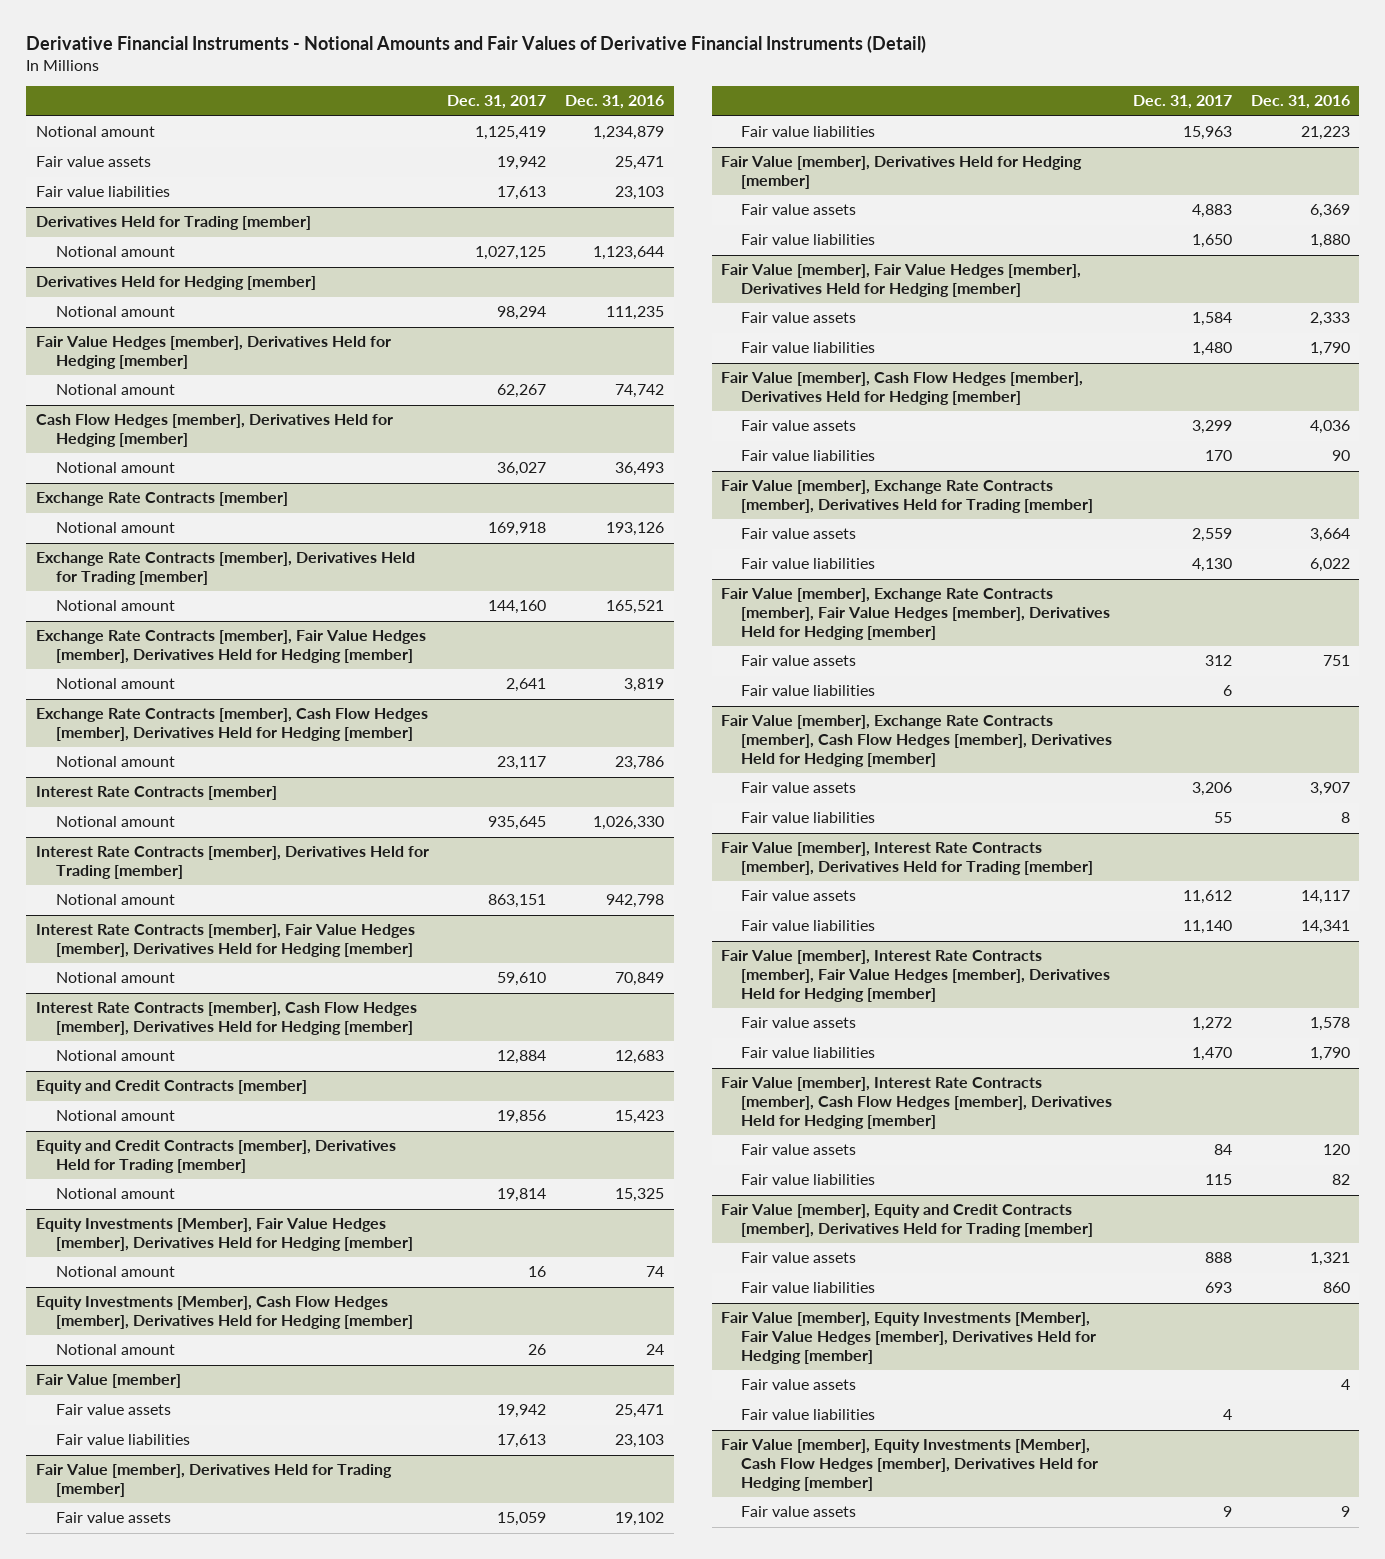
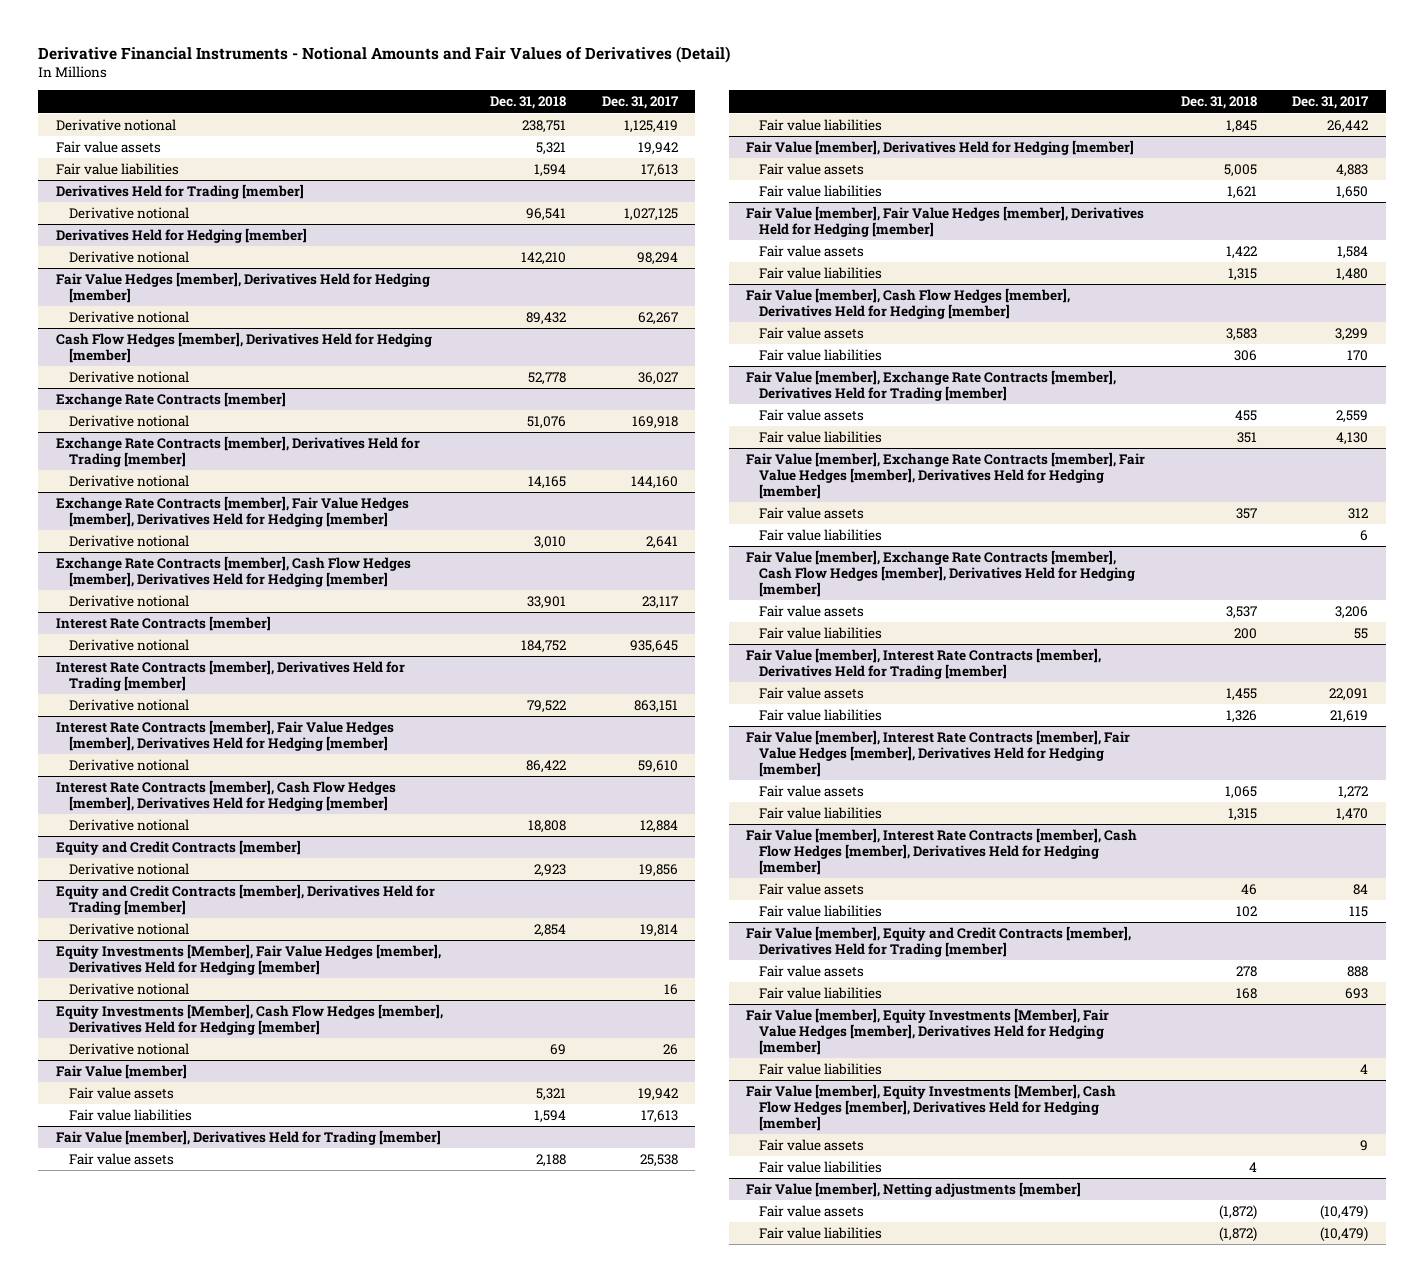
- Derivative Financial Instruments - Notional Amounts and Fair Values of Derivative Financial Instruments (Detail)
+ Derivative Financial Instruments - Notional Amounts and Fair Values of Derivatives (Detail)
- | Dec. 31, 2017 | Dec. 31, 2016
+ | Dec. 31, 2018 | Dec. 31, 2017
- Notional amount | 1,125,419 | 1,234,879
+ Derivative notional | 238,751 | 1,125,419
@ Derivatives Held for Trading [member]
- Notional amount | 1,027,125 | 1,123,644
+ Derivative notional | 96,541 | 1,027,125
@ Derivatives Held for Hedging [member]
- Notional amount | 98,294 | 111,235
+ Derivative notional | 142,210 | 98,294
@ Fair Value Hedges [member], Derivatives Held for Hedging [member]
- Notional amount | 62,267 | 74,742
+ Derivative notional | 89,432 | 62,267
@ Cash Flow Hedges [member], Derivatives Held for Hedging [member]
- Notional amount | 36,027 | 36,493
+ Derivative notional | 52,778 | 36,027
@ Exchange Rate Contracts [member]
- Notional amount | 169,918 | 193,126
+ Derivative notional | 51,076 | 169,918
@ Exchange Rate Contracts [member], Derivatives Held for Trading [member]
- Notional amount | 144,160 | 165,521
+ Derivative notional | 14,165 | 144,160
@ Exchange Rate Contracts [member], Fair Value Hedges [member], Derivatives Held for Hedging [member]
- Notional amount | 2,641 | 3,819
+ Derivative notional | 3,010 | 2,641
@ Exchange Rate Contracts [member], Cash Flow Hedges [member], Derivatives Held for Hedging [member]
- Notional amount | 23,117 | 23,786
+ Derivative notional | 33,901 | 23,117
@ Interest Rate Contracts [member]
- Notional amount | 935,645 | 1,026,330
+ Derivative notional | 184,752 | 935,645
@ Interest Rate Contracts [member], Derivatives Held for Trading [member]
- Notional amount | 863,151 | 942,798
+ Derivative notional | 79,522 | 863,151
@ Interest Rate Contracts [member], Fair Value Hedges [member], Derivatives Held for Hedging [member]
- Notional amount | 59,610 | 70,849
+ Derivative notional | 86,422 | 59,610
@ Interest Rate Contracts [member], Cash Flow Hedges [member], Derivatives Held for Hedging [member]
- Notional amount | 12,884 | 12,683
+ Derivative notional | 18,808 | 12,884
@ Equity and Credit Contracts [member]
- Notional amount | 19,856 | 15,423
+ Derivative notional | 2,923 | 19,856
@ Equity and Credit Contracts [member], Derivatives Held for Trading [member]
- Notional amount | 19,814 | 15,325
+ Derivative notional | 2,854 | 19,814
@ Equity Investments [Member], Fair Value Hedges [member], Derivatives Held for Hedging [member]
- Notional amount | 16 | 74
+ Derivative notional | | 16
@ Equity Investments [Member], Cash Flow Hedges [member], Derivatives Held for Hedging [member]
- Notional amount | 26 | 24
+ Derivative notional | 69 | 26
@ Fair Value [member], Derivatives Held for Trading [member]
- Fair value assets | 15,059 | 19,102
- Fair value liabilities | 15,963 | 21,223
+ Fair value assets | 2,188 | 25,538
+ Fair value liabilities | 1,845 | 26,442
@ Fair Value [member], Interest Rate Contracts [member], Derivatives Held for Trading [member]
- Fair value assets | 11,612 | 14,117
- Fair value liabilities | 11,140 | 14,341
+ Fair value assets | 1,455 | 22,091
+ Fair value liabilities | 1,326 | 21,619
@ Fair Value [member], Equity Investments [Member], Fair Value Hedges [member], Derivatives Held for Hedging [member]
- Fair value assets | | 4
@ Fair Value [member], Equity Investments [Member], Cash Flow Hedges [member], Derivatives Held for Hedging [member]
+ Fair value liabilities | 4 |
+ Fair Value [member], Netting adjustments [member]
+ Fair value assets | (1,872) | (10,479)
+ Fair value liabilities | (1,872) | (10,479)

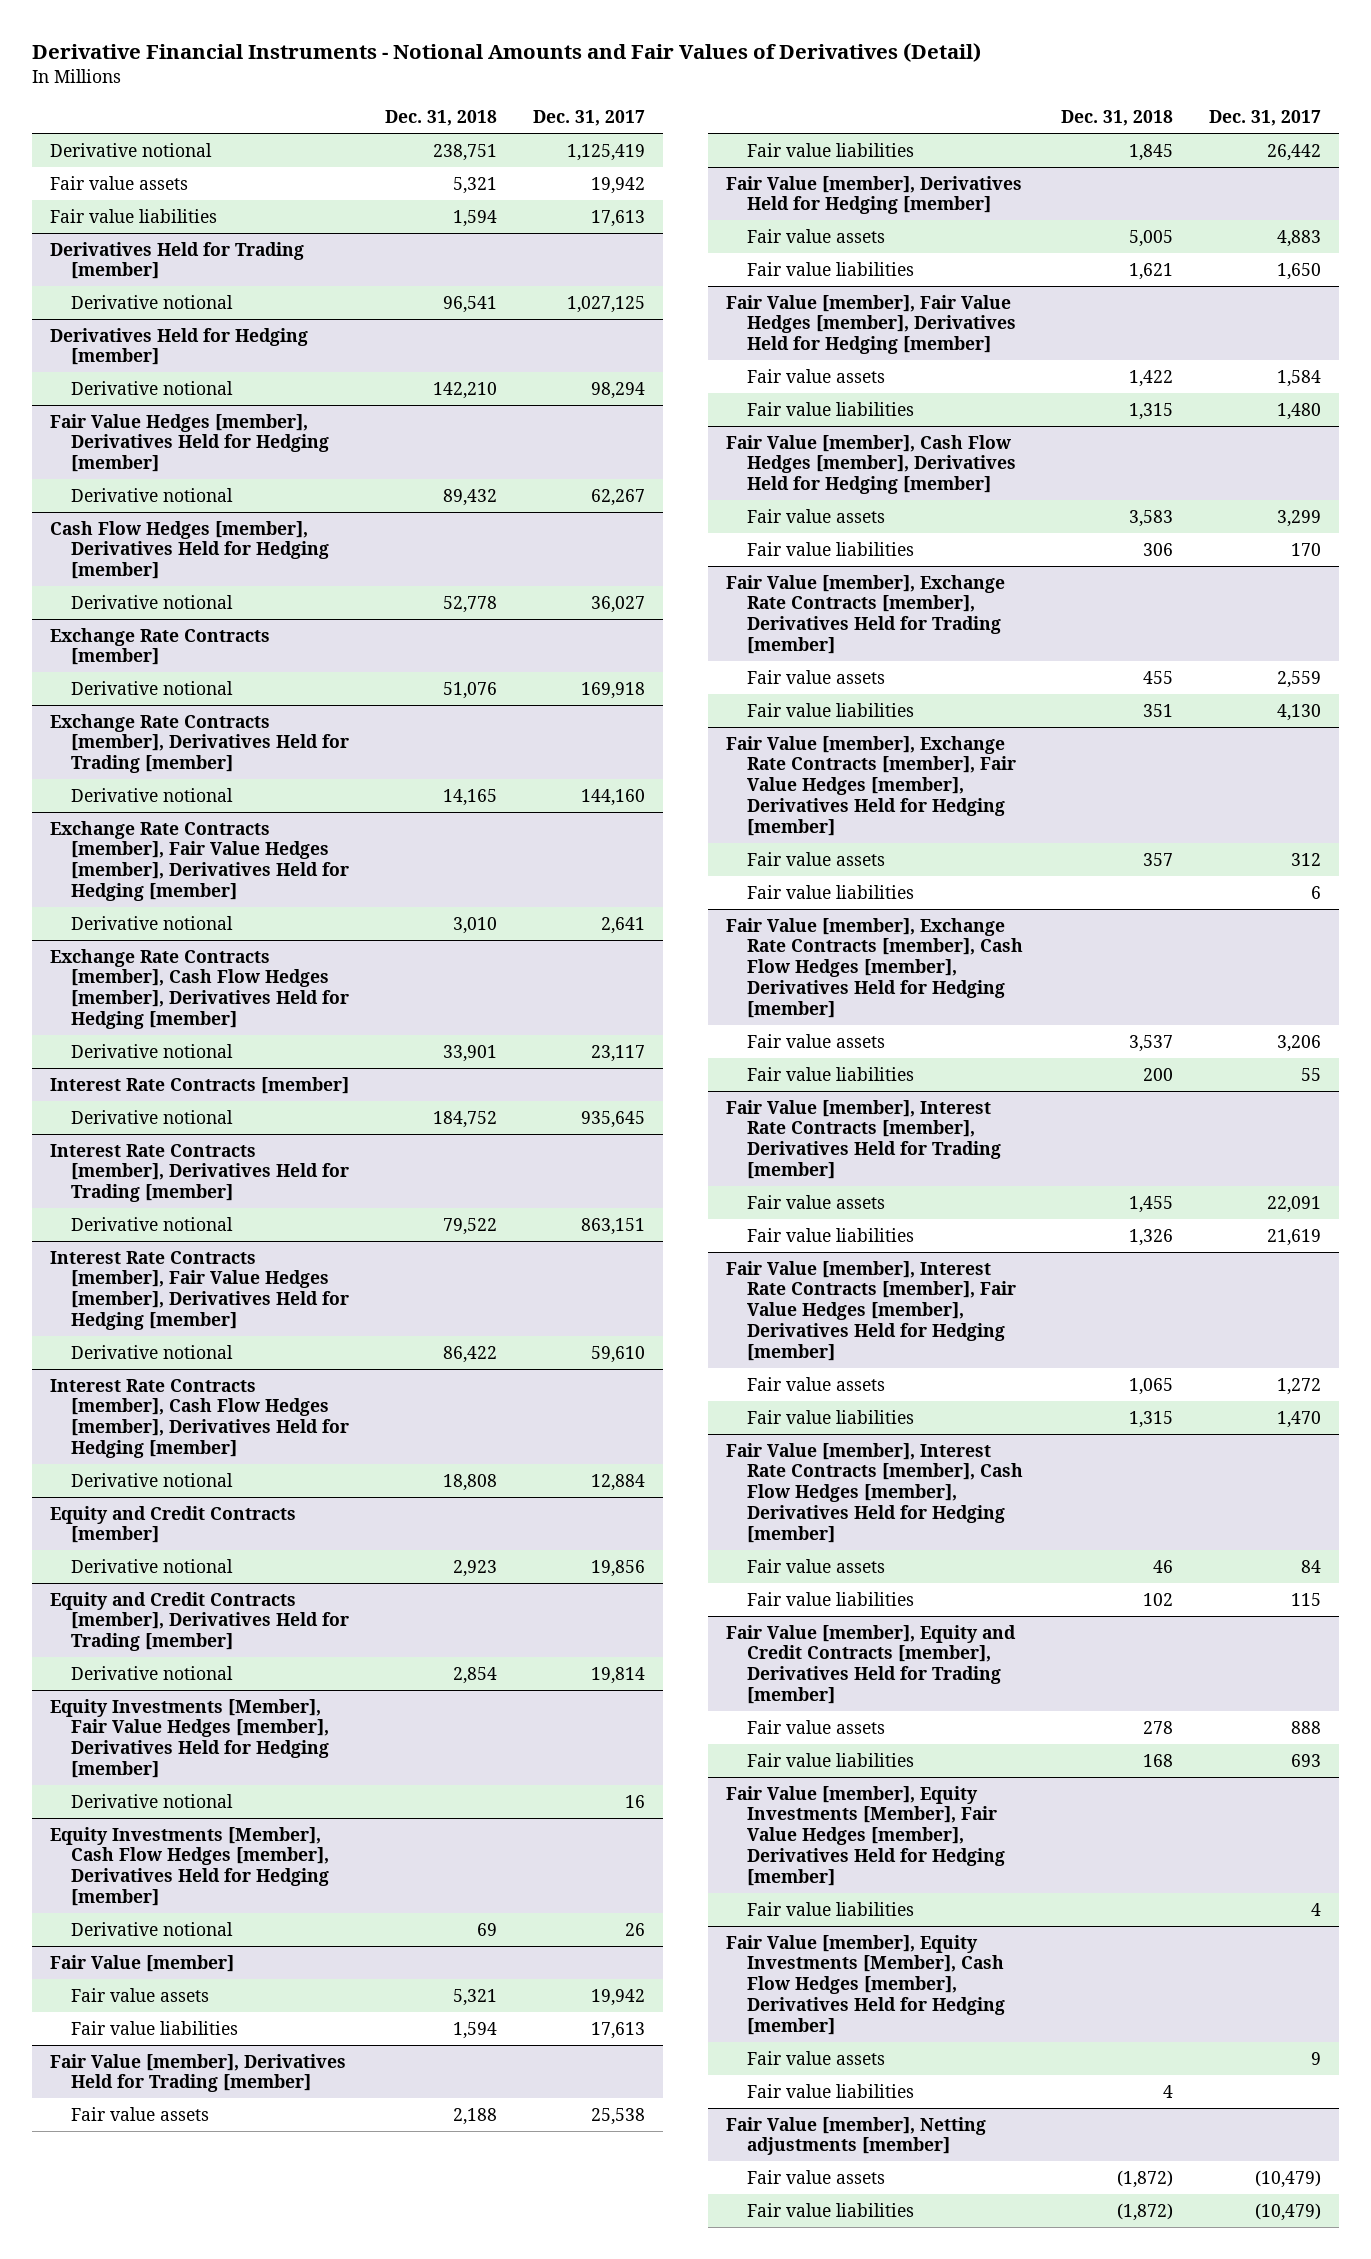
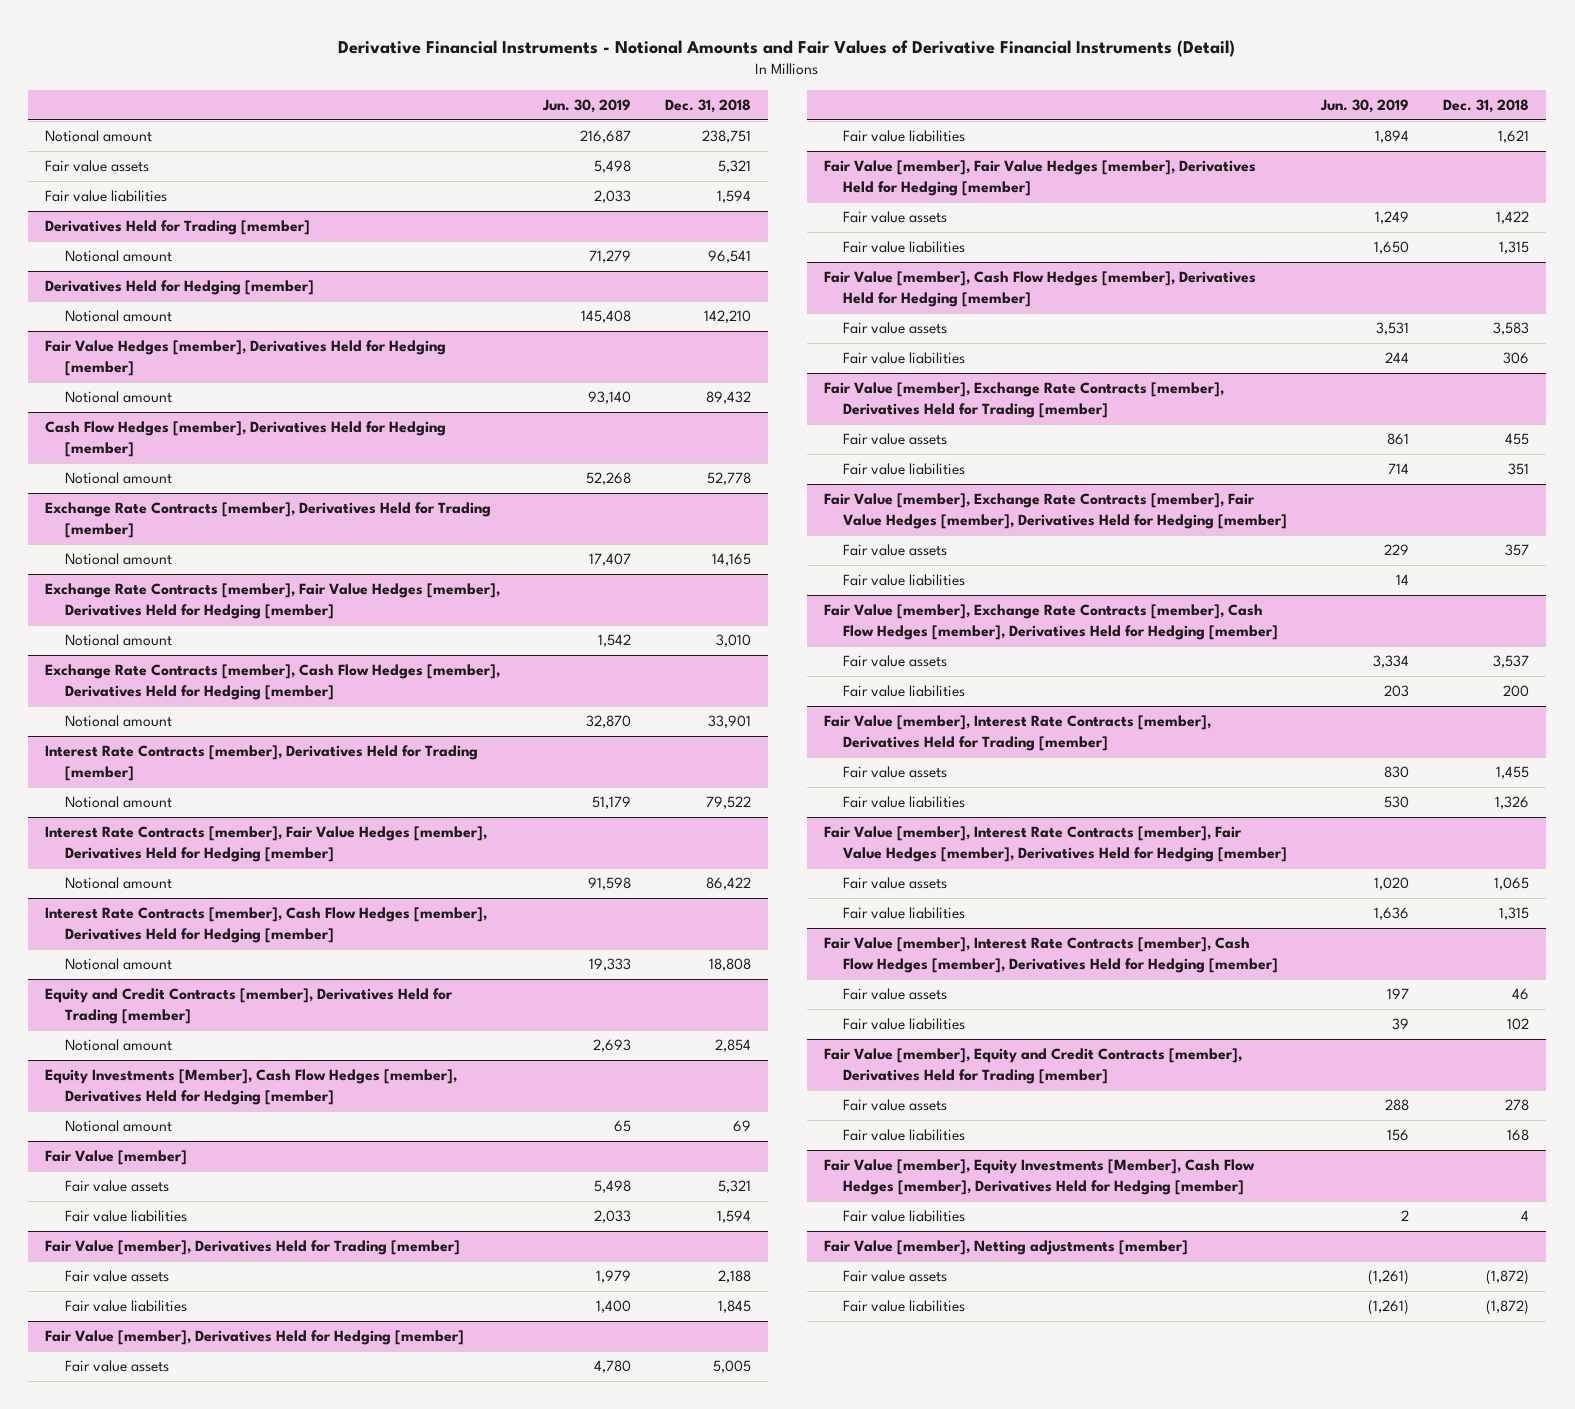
- Derivative Financial Instruments - Notional Amounts and Fair Values of Derivatives (Detail)
+ Derivative Financial Instruments - Notional Amounts and Fair Values of Derivative Financial Instruments (Detail)
- | Dec. 31, 2018 | Dec. 31, 2017
+ | Jun. 30, 2019 | Dec. 31, 2018
- Derivative notional | 238,751 | 1,125,419
+ Notional amount | 216,687 | 238,751
@ Derivatives Held for Trading [member]
- Derivative notional | 96,541 | 1,027,125
+ Notional amount | 71,279 | 96,541
@ Derivatives Held for Hedging [member]
- Derivative notional | 142,210 | 98,294
+ Notional amount | 145,408 | 142,210
@ Fair Value Hedges [member], Derivatives Held for Hedging [member]
- Derivative notional | 89,432 | 62,267
+ Notional amount | 93,140 | 89,432
@ Cash Flow Hedges [member], Derivatives Held for Hedging [member]
- Derivative notional | 52,778 | 36,027
- Exchange Rate Contracts [member]
- Derivative notional | 51,076 | 169,918
@ Cash Flow Hedges [member], Derivatives Held for Hedging [member]
+ Notional amount | 52,268 | 52,778
@ Exchange Rate Contracts [member], Derivatives Held for Trading [member]
- Derivative notional | 14,165 | 144,160
+ Notional amount | 17,407 | 14,165
@ Exchange Rate Contracts [member], Fair Value Hedges [member], Derivatives Held for Hedging [member]
- Derivative notional | 3,010 | 2,641
+ Notional amount | 1,542 | 3,010
@ Exchange Rate Contracts [member], Cash Flow Hedges [member], Derivatives Held for Hedging [member]
- Derivative notional | 33,901 | 23,117
- Interest Rate Contracts [member]
- Derivative notional | 184,752 | 935,645
@ Exchange Rate Contracts [member], Cash Flow Hedges [member], Derivatives Held for Hedging [member]
+ Notional amount | 32,870 | 33,901
@ Interest Rate Contracts [member], Derivatives Held for Trading [member]
- Derivative notional | 79,522 | 863,151
+ Notional amount | 51,179 | 79,522
@ Interest Rate Contracts [member], Fair Value Hedges [member], Derivatives Held for Hedging [member]
- Derivative notional | 86,422 | 59,610
+ Notional amount | 91,598 | 86,422
@ Interest Rate Contracts [member], Cash Flow Hedges [member], Derivatives Held for Hedging [member]
- Derivative notional | 18,808 | 12,884
- Equity and Credit Contracts [member]
- Derivative notional | 2,923 | 19,856
@ Interest Rate Contracts [member], Cash Flow Hedges [member], Derivatives Held for Hedging [member]
+ Notional amount | 19,333 | 18,808
@ Equity and Credit Contracts [member], Derivatives Held for Trading [member]
- Derivative notional | 2,854 | 19,814
- Equity Investments [Member], Fair Value Hedges [member], Derivatives Held for Hedging [member]
- Derivative notional | | 16
@ Equity and Credit Contracts [member], Derivatives Held for Trading [member]
+ Notional amount | 2,693 | 2,854
@ Equity Investments [Member], Cash Flow Hedges [member], Derivatives Held for Hedging [member]
- Derivative notional | 69 | 26
+ Notional amount | 65 | 69
- Fair Value [member], Equity Investments [Member], Fair Value Hedges [member], Derivatives Held for Hedging [member]
- Fair value liabilities | | 4
@ Fair Value [member], Equity Investments [Member], Cash Flow Hedges [member], Derivatives Held for Hedging [member]
- Fair value assets | | 9

